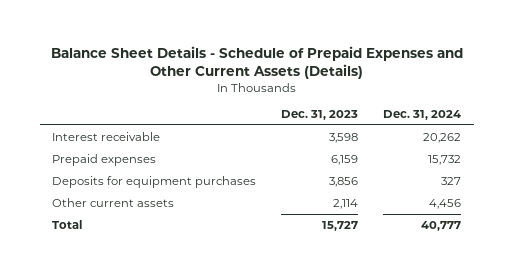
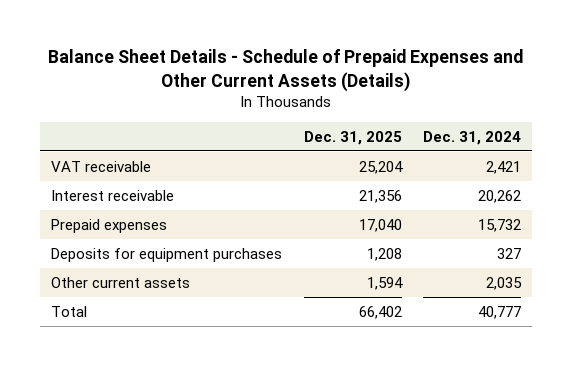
- | Dec. 31, 2023 | Dec. 31, 2024
+ | Dec. 31, 2025 | Dec. 31, 2024
+ VAT receivable | 25,204 | 2,421
- Other current assets | 2,114 | 4,456
+ Other current assets | 1,594 | 2,035

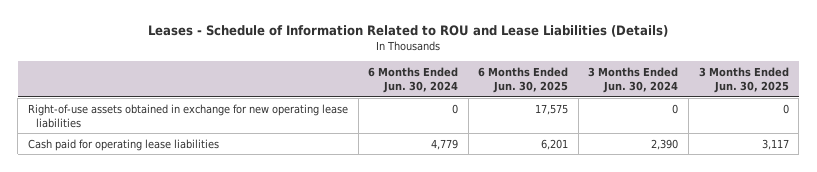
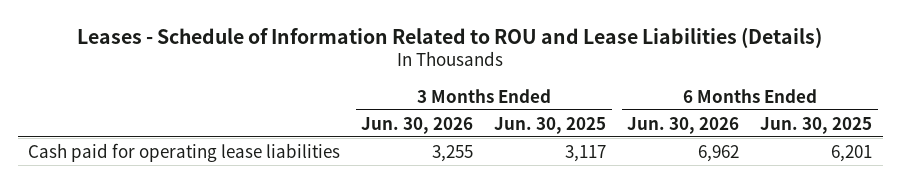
- | 6 Months Ended Jun. 30, 2024 | 6 Months Ended Jun. 30, 2025 | 3 Months Ended Jun. 30, 2024 | 3 Months Ended Jun. 30, 2025
+ | 3 Months Ended Jun. 30, 2026 | 3 Months Ended Jun. 30, 2025 | 6 Months Ended Jun. 30, 2026 | 6 Months Ended Jun. 30, 2025
- Right-of-use assets obtained in exchange for new operating lease liabilities | 0 | 17,575 | 0 | 0

